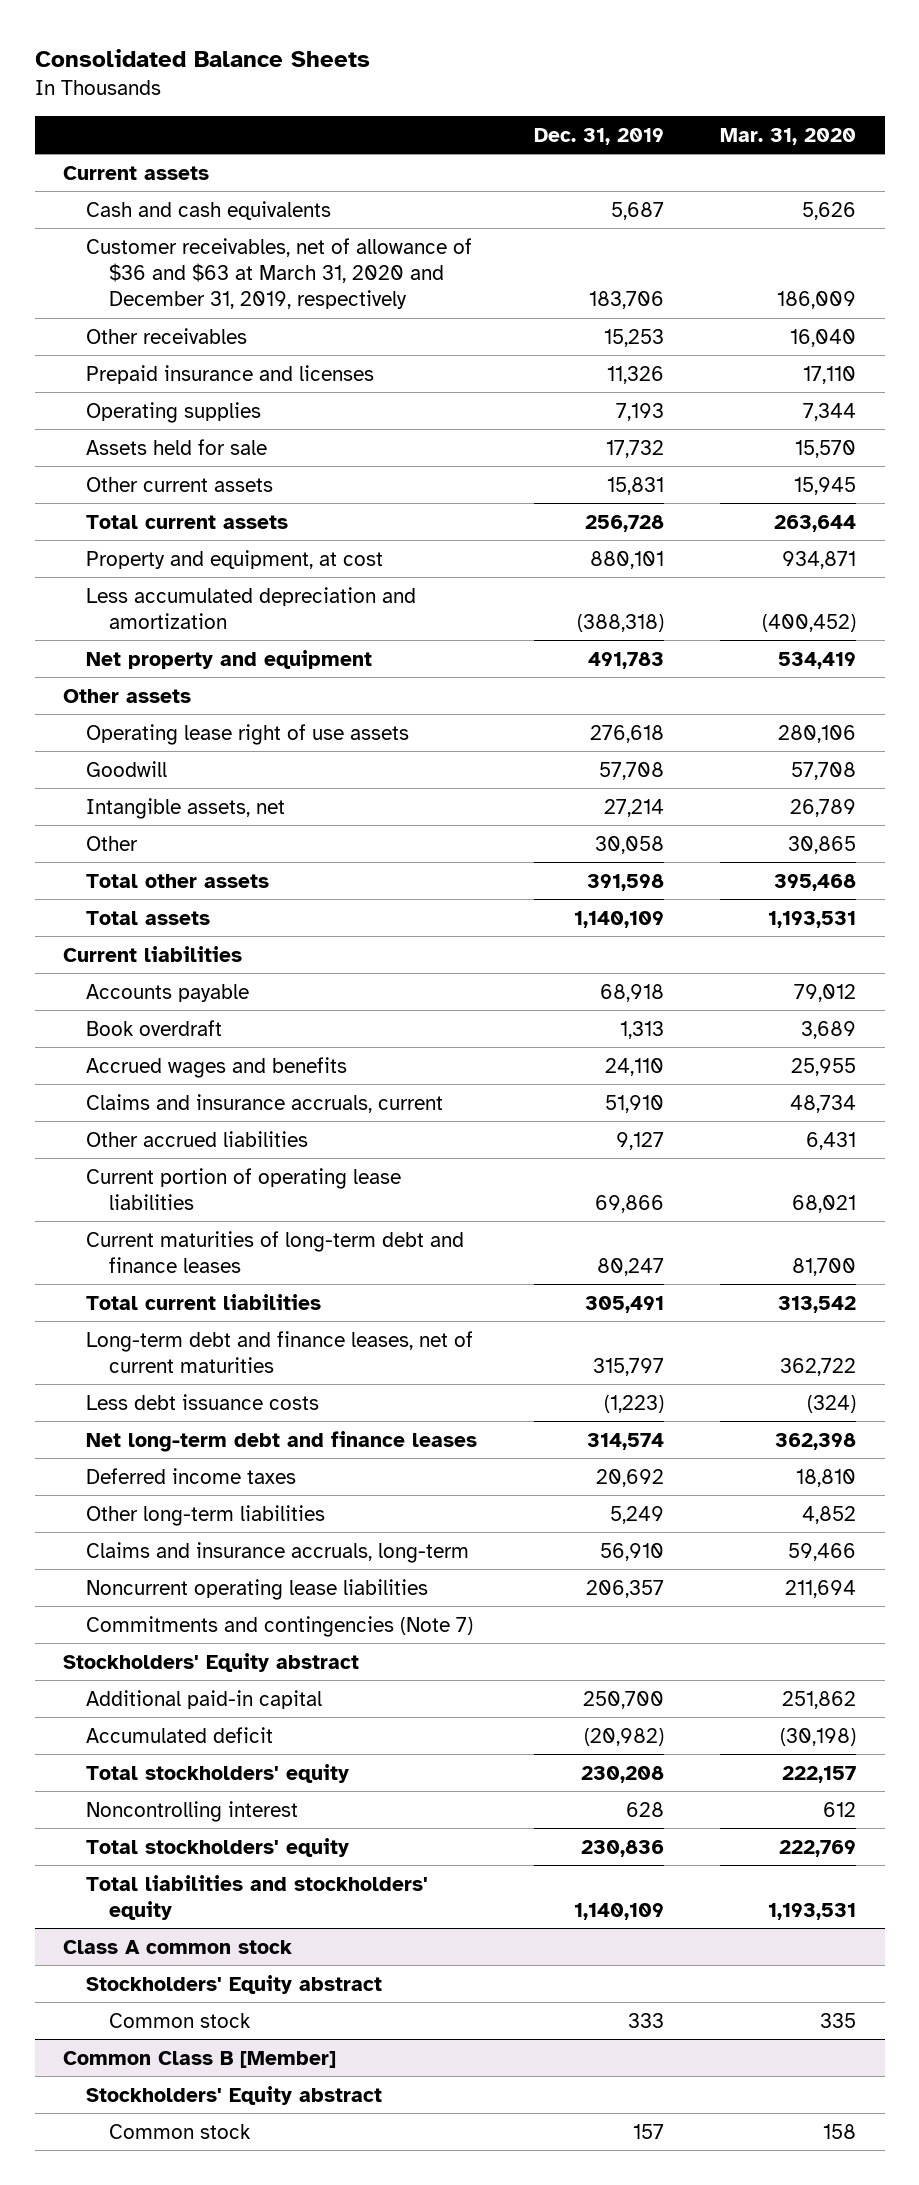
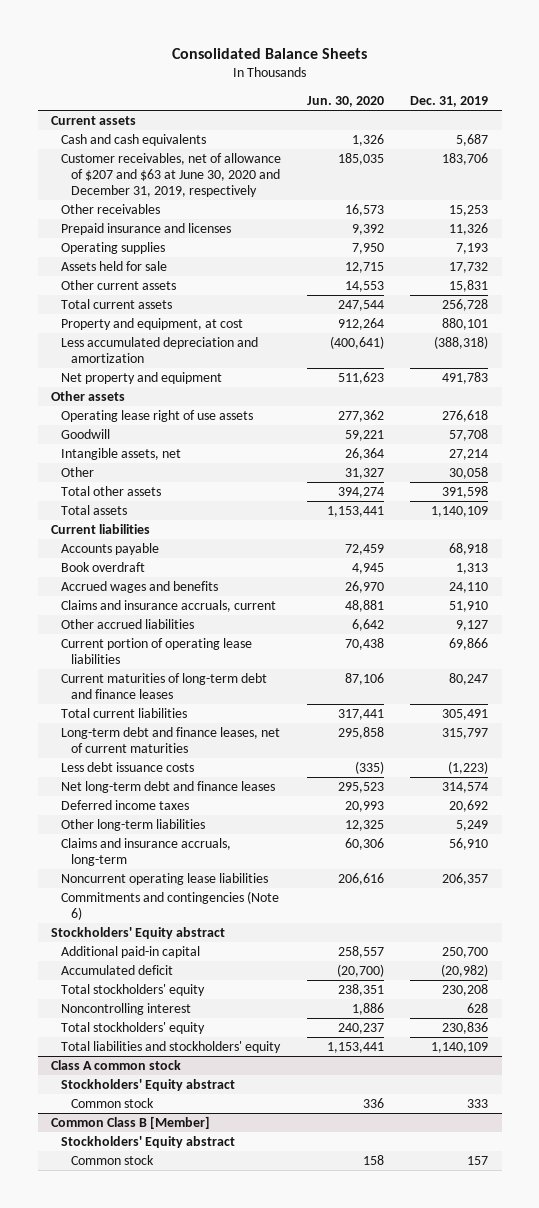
- | Dec. 31, 2019 | Mar. 31, 2020
+ | Jun. 30, 2020 | Dec. 31, 2019
- Customer receivables, net of allowance of $36 and $63 at March 31, 2020 and December 31, 2019, respectively | 183,706 | 186,009
+ Customer receivables, net of allowance of $207 and $63 at June 30, 2020 and December 31, 2019, respectively | 185,035 | 183,706
- Commitments and contingencies (Note 7)
+ Commitments and contingencies (Note 6)

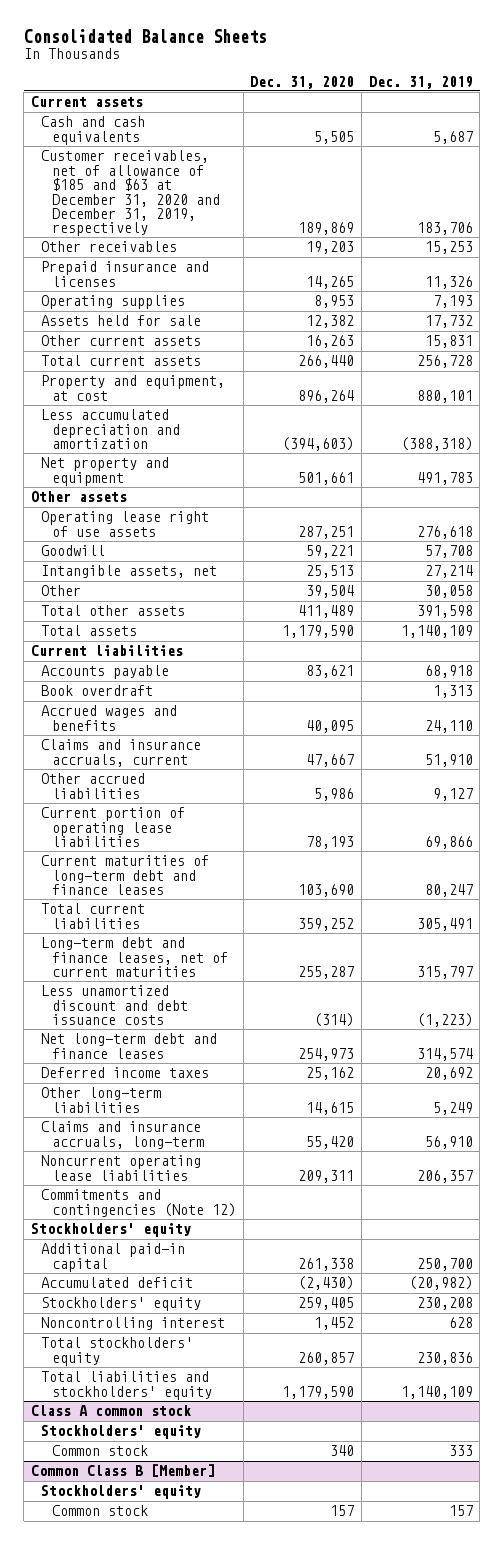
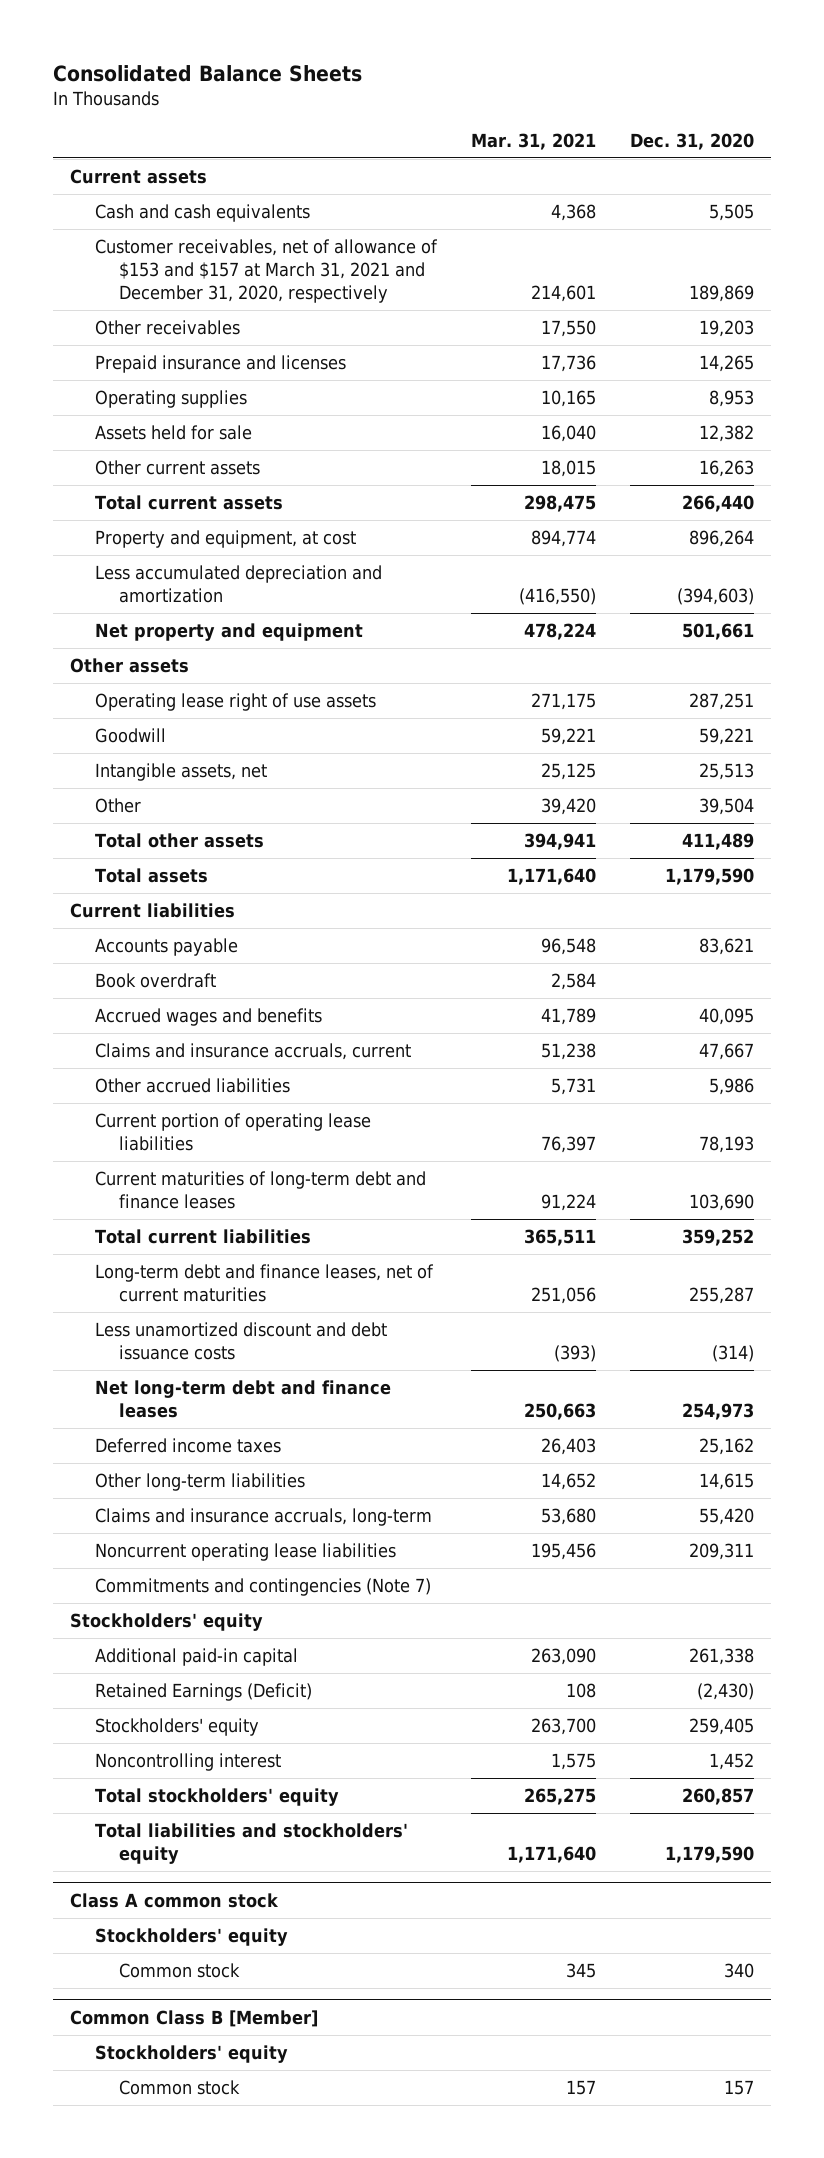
- | Dec. 31, 2020 | Dec. 31, 2019
+ | Mar. 31, 2021 | Dec. 31, 2020
- Customer receivables, net of allowance of $185 and $63 at December 31, 2020 and December 31, 2019, respectively | 189,869 | 183,706
+ Customer receivables, net of allowance of $153 and $157 at March 31, 2021 and December 31, 2020, respectively | 214,601 | 189,869
- Commitments and contingencies (Note 12)
+ Commitments and contingencies (Note 7)
- Accumulated deficit | (2,430) | (20,982)
+ Retained Earnings (Deficit) | 108 | (2,430)

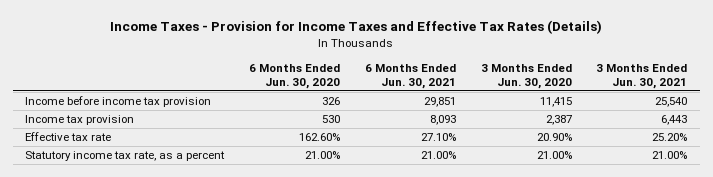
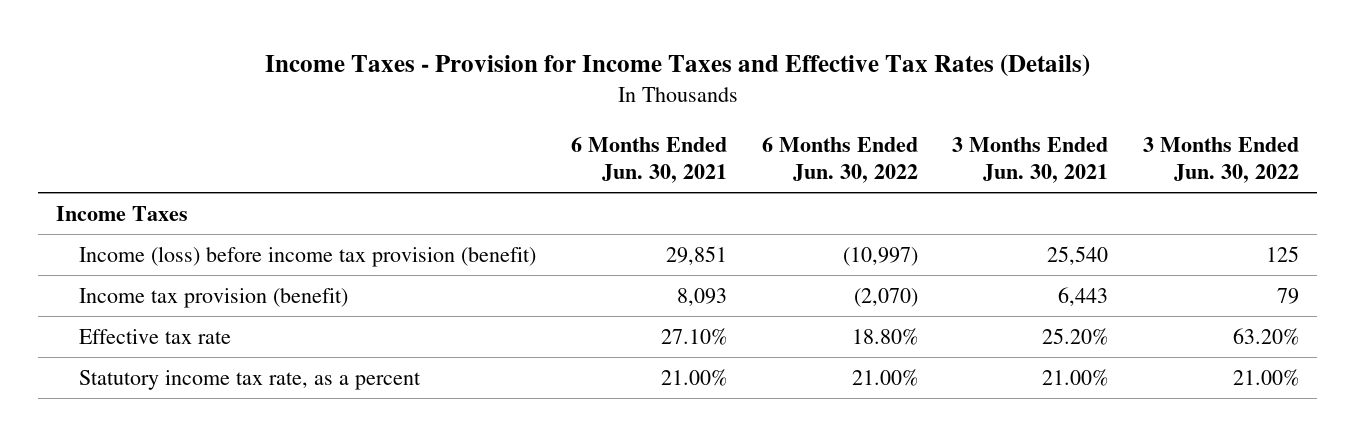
- | 6 Months Ended Jun. 30, 2020 | 6 Months Ended Jun. 30, 2021 | 3 Months Ended Jun. 30, 2020 | 3 Months Ended Jun. 30, 2021
+ | 6 Months Ended Jun. 30, 2021 | 6 Months Ended Jun. 30, 2022 | 3 Months Ended Jun. 30, 2021 | 3 Months Ended Jun. 30, 2022
- Income before income tax provision | 326 | 29,851 | 11,415 | 25,540
- Income tax provision | 530 | 8,093 | 2,387 | 6,443
+ Income Taxes
+ Income (loss) before income tax provision (benefit) | 29,851 | (10,997) | 25,540 | 125
+ Income tax provision (benefit) | 8,093 | (2,070) | 6,443 | 79

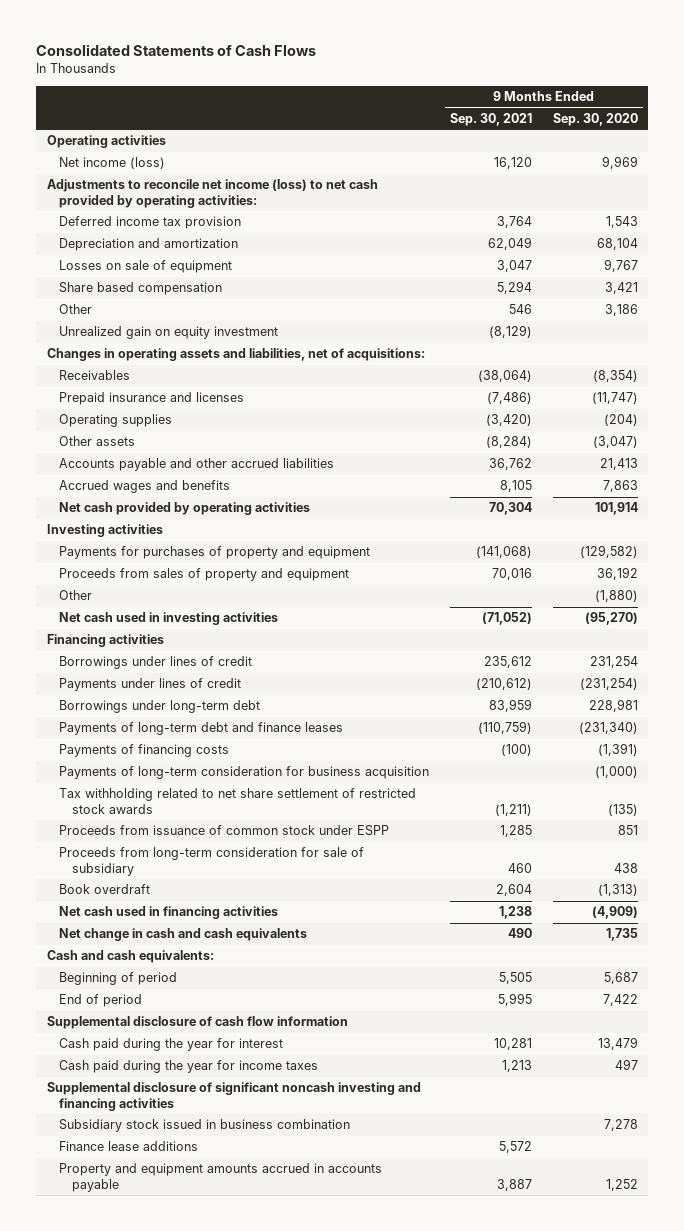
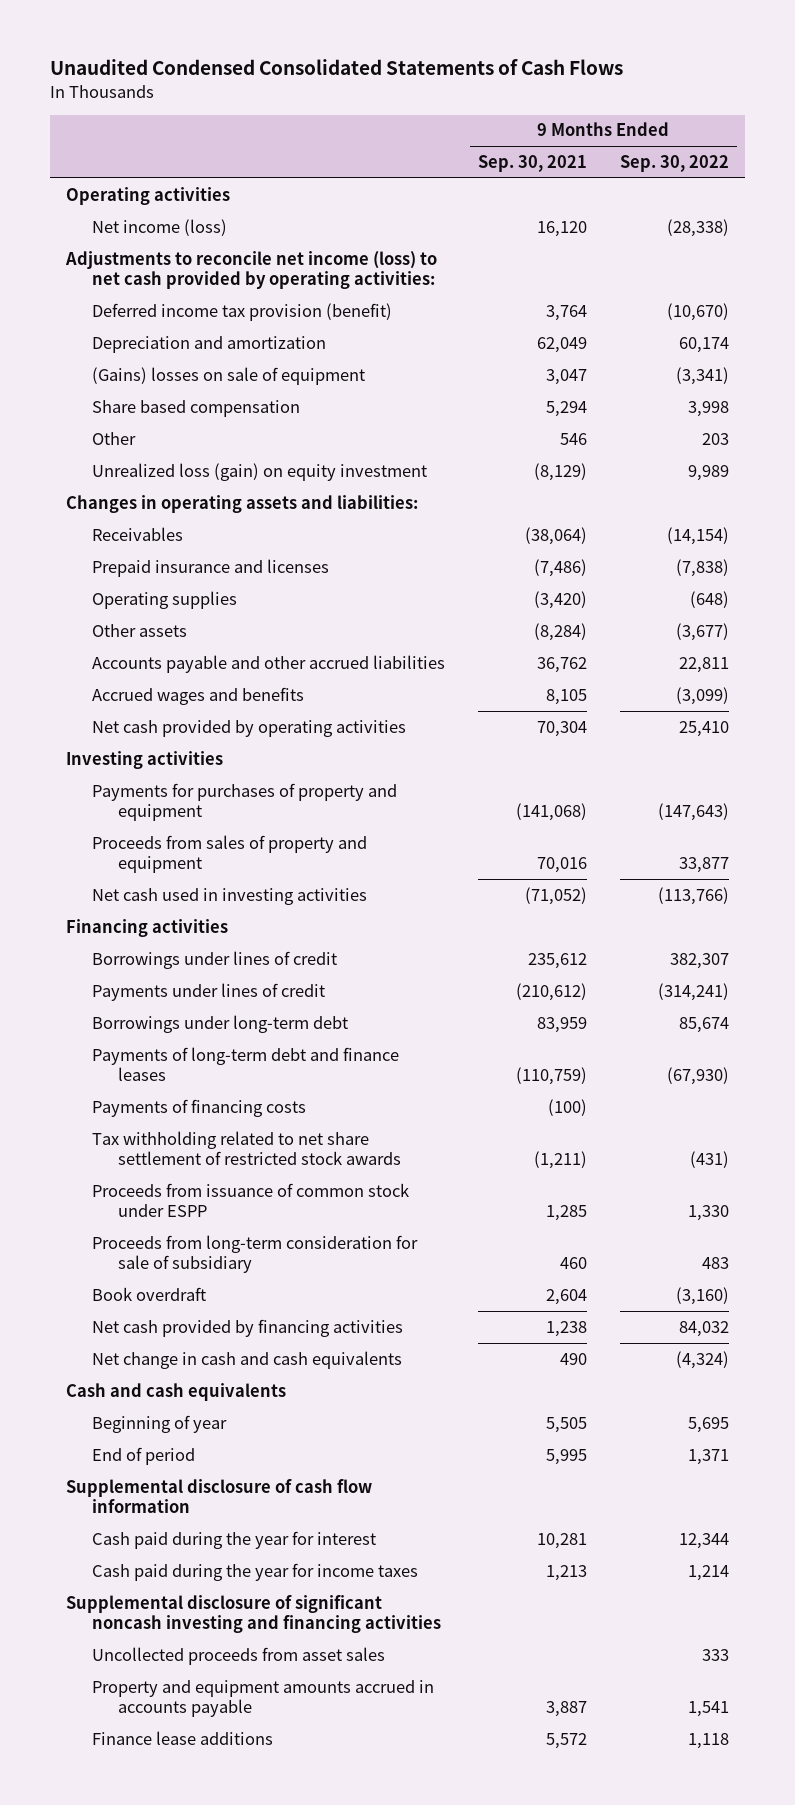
- Consolidated Statements of Cash Flows
+ Unaudited Condensed Consolidated Statements of Cash Flows
- | 9 Months Ended Sep. 30, 2021 | 9 Months Ended Sep. 30, 2020
+ | 9 Months Ended Sep. 30, 2021 | 9 Months Ended Sep. 30, 2022
- Deferred income tax provision | 3,764 | 1,543
+ Deferred income tax provision (benefit) | 3,764 | (10,670)
- Losses on sale of equipment | 3,047 | 9,767
+ (Gains) losses on sale of equipment | 3,047 | (3,341)
- Unrealized gain on equity investment | (8,129) |
- Changes in operating assets and liabilities, net of acquisitions:
+ Unrealized loss (gain) on equity investment | (8,129) | 9,989
+ Changes in operating assets and liabilities:
- Other | | (1,880)
- Payments of long-term consideration for business acquisition | | (1,000)
- Net cash used in financing activities | 1,238 | (4,909)
+ Net cash provided by financing activities | 1,238 | 84,032
- Cash and cash equivalents:
- Beginning of period | 5,505 | 5,687
+ Cash and cash equivalents
+ Beginning of year | 5,505 | 5,695
- Subsidiary stock issued in business combination | | 7,278
+ Uncollected proceeds from asset sales | | 333
moved down: Finance lease additions | 5,572 | 1,118

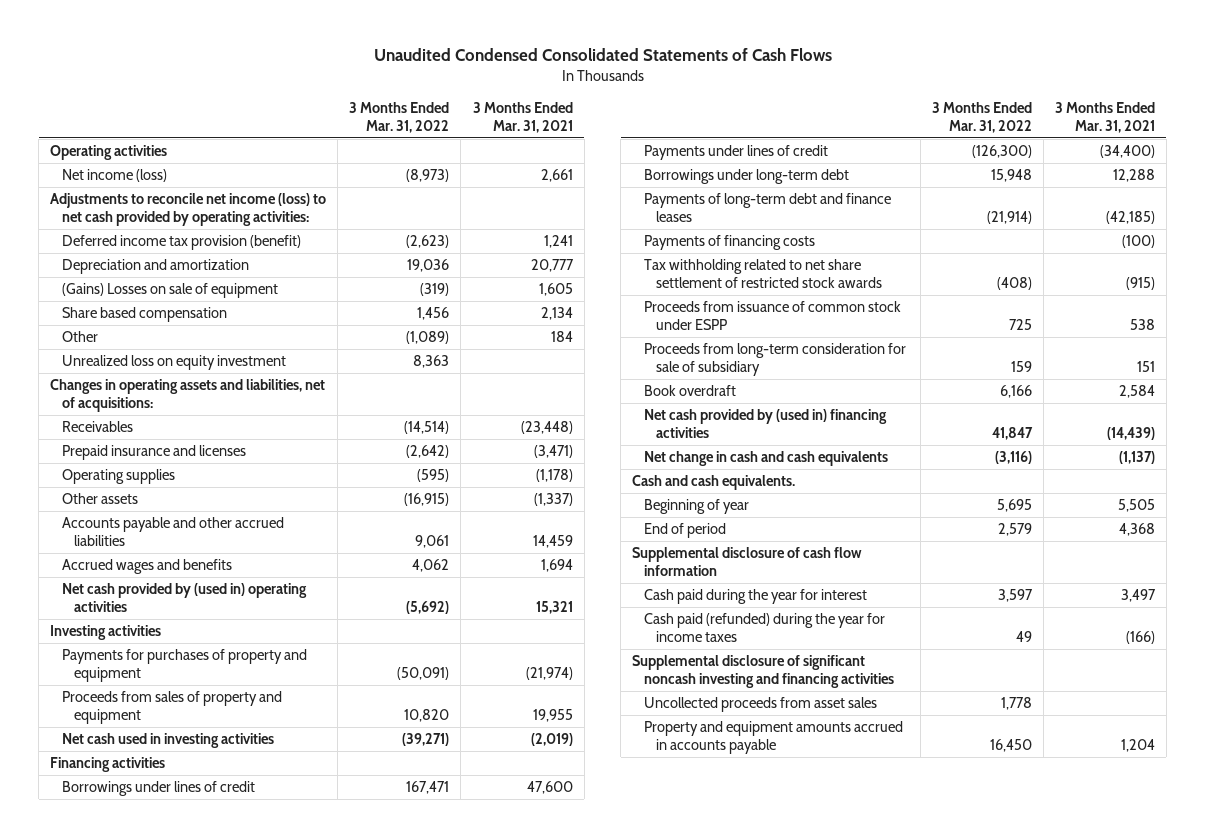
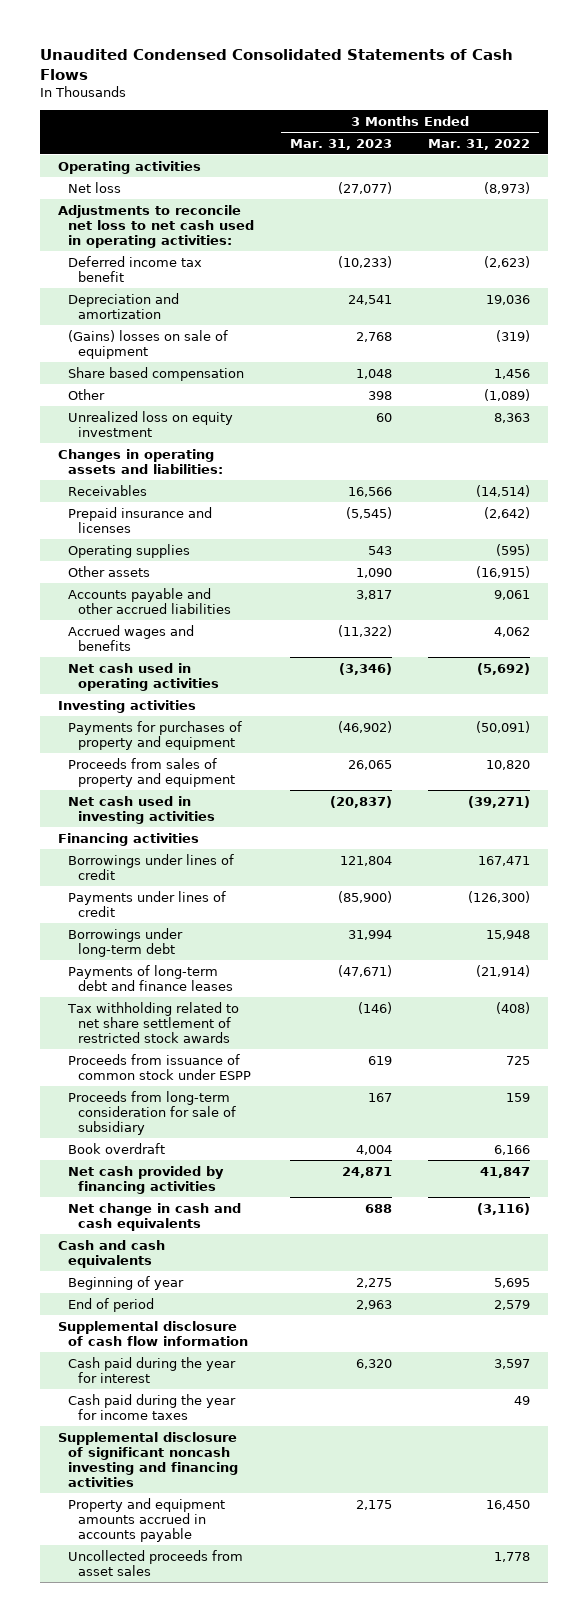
- | 3 Months Ended Mar. 31, 2022 | 3 Months Ended Mar. 31, 2021
+ | 3 Months Ended Mar. 31, 2023 | 3 Months Ended Mar. 31, 2022
- Net income (loss) | (8,973) | 2,661
- Adjustments to reconcile net income (loss) to net cash provided by operating activities:
- Deferred income tax provision (benefit) | (2,623) | 1,241
+ Net loss | (27,077) | (8,973)
+ Adjustments to reconcile net loss to net cash used in operating activities:
+ Deferred income tax benefit | (10,233) | (2,623)
- (Gains) Losses on sale of equipment | (319) | 1,605
+ (Gains) losses on sale of equipment | 2,768 | (319)
- Changes in operating assets and liabilities, net of acquisitions:
+ Changes in operating assets and liabilities:
- Net cash provided by (used in) operating activities | (5,692) | 15,321
+ Net cash used in operating activities | (3,346) | (5,692)
- Payments of financing costs | | (100)
- Net cash provided by (used in) financing activities | 41,847 | (14,439)
+ Net cash provided by financing activities | 24,871 | 41,847
- Cash and cash equivalents.
+ Cash and cash equivalents
- Cash paid (refunded) during the year for income taxes | 49 | (166)
+ Cash paid during the year for income taxes | | 49
moved down: Uncollected proceeds from asset sales | | 1,778

